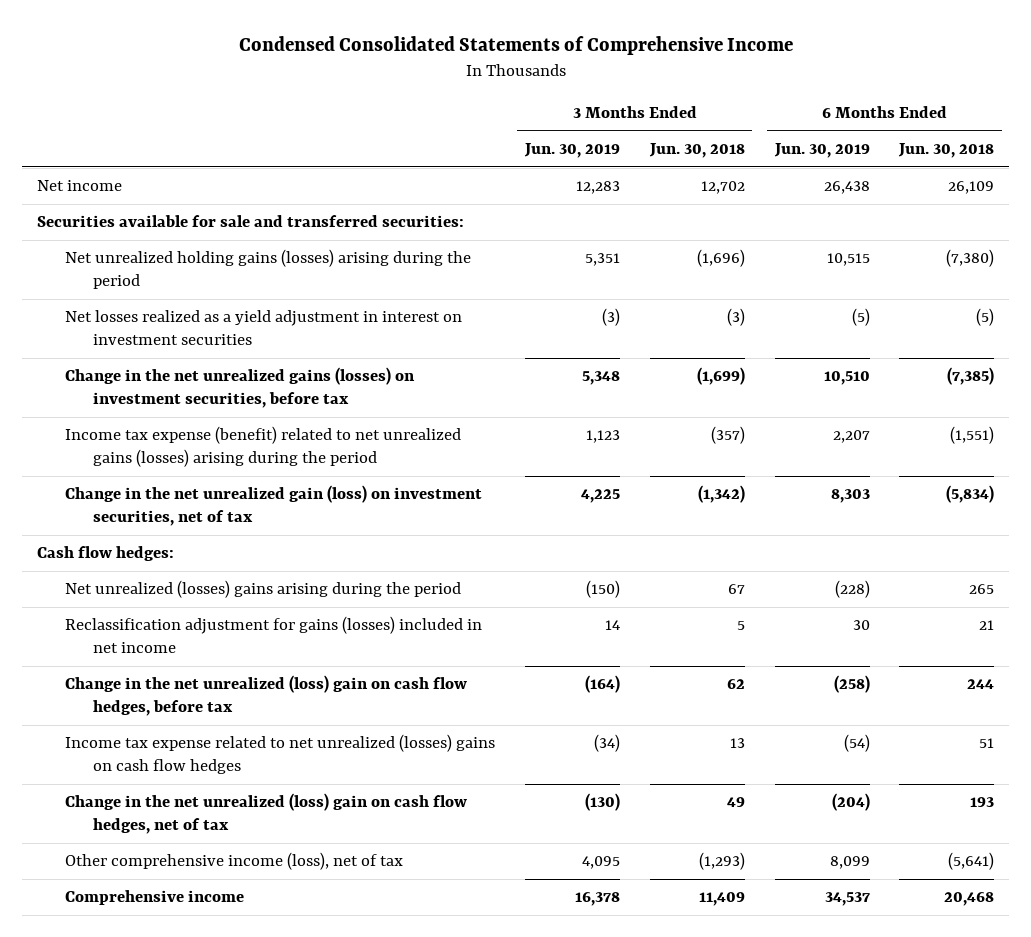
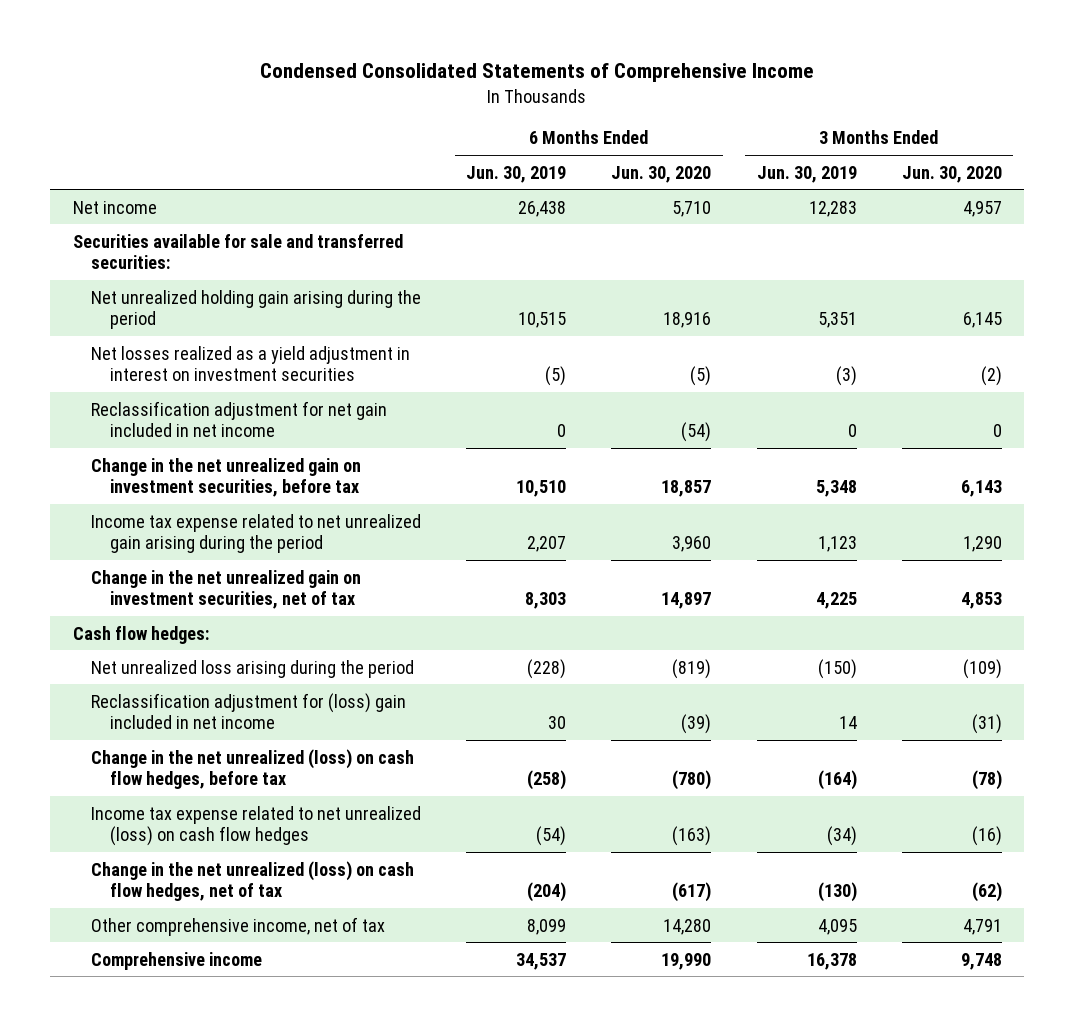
- | 3 Months Ended Jun. 30, 2019 | 3 Months Ended Jun. 30, 2018 | 6 Months Ended Jun. 30, 2019 | 6 Months Ended Jun. 30, 2018
+ | 6 Months Ended Jun. 30, 2019 | 6 Months Ended Jun. 30, 2020 | 3 Months Ended Jun. 30, 2019 | 3 Months Ended Jun. 30, 2020
- Net unrealized holding gains (losses) arising during the period | 5,351 | (1,696) | 10,515 | (7,380)
+ Net unrealized holding gain arising during the period | 10,515 | 18,916 | 5,351 | 6,145
- Change in the net unrealized gains (losses) on investment securities, before tax | 5,348 | (1,699) | 10,510 | (7,385)
- Income tax expense (benefit) related to net unrealized gains (losses) arising during the period | 1,123 | (357) | 2,207 | (1,551)
- Change in the net unrealized gain (loss) on investment securities, net of tax | 4,225 | (1,342) | 8,303 | (5,834)
+ Reclassification adjustment for net gain included in net income | 0 | (54) | 0 | 0
+ Change in the net unrealized gain on investment securities, before tax | 10,510 | 18,857 | 5,348 | 6,143
+ Income tax expense related to net unrealized gain arising during the period | 2,207 | 3,960 | 1,123 | 1,290
+ Change in the net unrealized gain on investment securities, net of tax | 8,303 | 14,897 | 4,225 | 4,853
- Net unrealized (losses) gains arising during the period | (150) | 67 | (228) | 265
- Reclassification adjustment for gains (losses) included in net income | 14 | 5 | 30 | 21
- Change in the net unrealized (loss) gain on cash flow hedges, before tax | (164) | 62 | (258) | 244
- Income tax expense related to net unrealized (losses) gains on cash flow hedges | (34) | 13 | (54) | 51
- Change in the net unrealized (loss) gain on cash flow hedges, net of tax | (130) | 49 | (204) | 193
- Other comprehensive income (loss), net of tax | 4,095 | (1,293) | 8,099 | (5,641)
+ Net unrealized loss arising during the period | (228) | (819) | (150) | (109)
+ Reclassification adjustment for (loss) gain included in net income | 30 | (39) | 14 | (31)
+ Change in the net unrealized (loss) on cash flow hedges, before tax | (258) | (780) | (164) | (78)
+ Income tax expense related to net unrealized (loss) on cash flow hedges | (54) | (163) | (34) | (16)
+ Change in the net unrealized (loss) on cash flow hedges, net of tax | (204) | (617) | (130) | (62)
+ Other comprehensive income, net of tax | 8,099 | 14,280 | 4,095 | 4,791

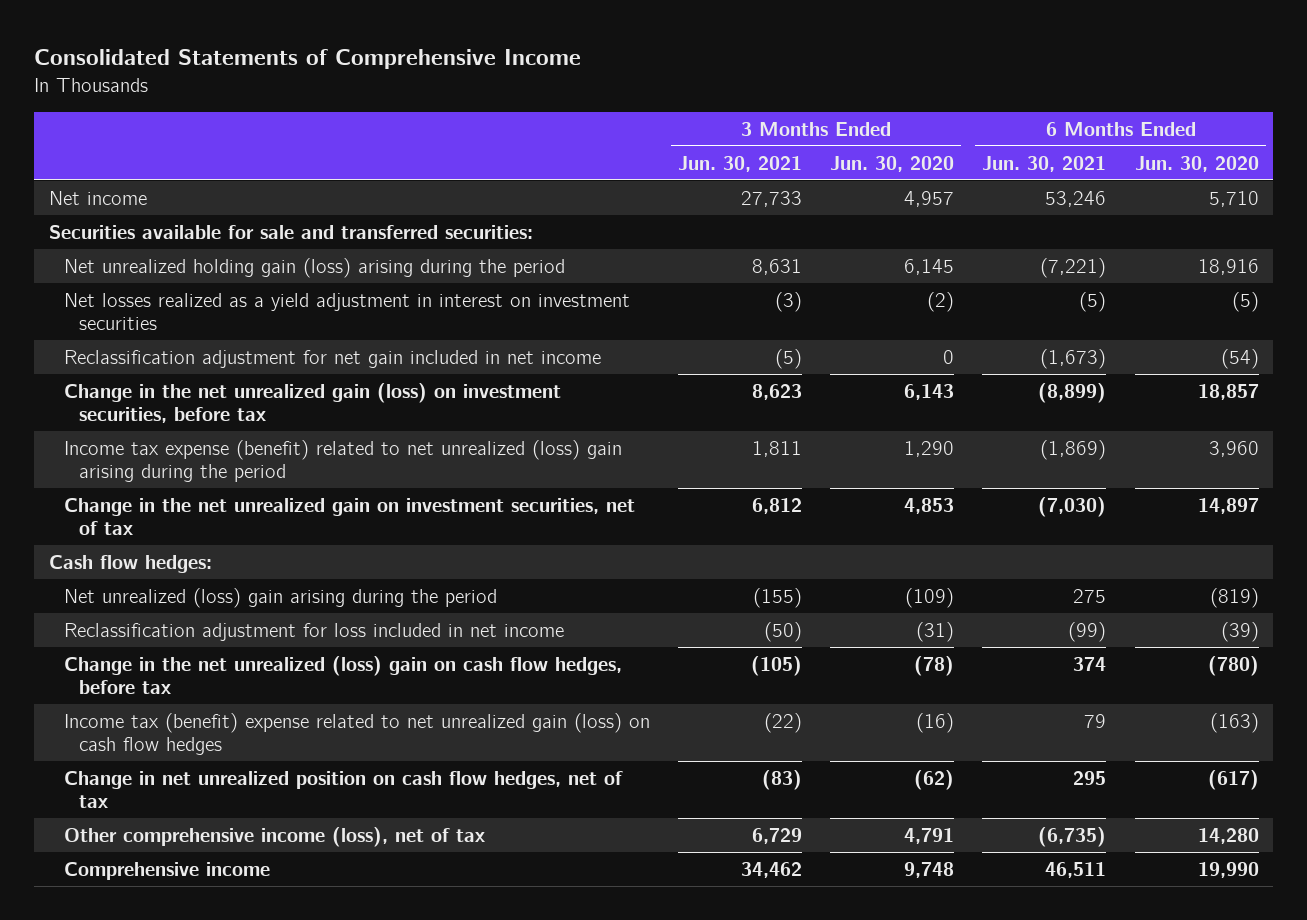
- Condensed Consolidated Statements of Comprehensive Income
+ Consolidated Statements of Comprehensive Income
- | 6 Months Ended Jun. 30, 2019 | 6 Months Ended Jun. 30, 2020 | 3 Months Ended Jun. 30, 2019 | 3 Months Ended Jun. 30, 2020
+ | 3 Months Ended Jun. 30, 2021 | 3 Months Ended Jun. 30, 2020 | 6 Months Ended Jun. 30, 2021 | 6 Months Ended Jun. 30, 2020
- Net unrealized holding gain arising during the period | 10,515 | 18,916 | 5,351 | 6,145
+ Net unrealized holding gain (loss) arising during the period | 8,631 | 6,145 | (7,221) | 18,916
- Change in the net unrealized gain on investment securities, before tax | 10,510 | 18,857 | 5,348 | 6,143
- Income tax expense related to net unrealized gain arising during the period | 2,207 | 3,960 | 1,123 | 1,290
+ Change in the net unrealized gain (loss) on investment securities, before tax | 8,623 | 6,143 | (8,899) | 18,857
+ Income tax expense (benefit) related to net unrealized (loss) gain arising during the period | 1,811 | 1,290 | (1,869) | 3,960
- Net unrealized loss arising during the period | (228) | (819) | (150) | (109)
- Reclassification adjustment for (loss) gain included in net income | 30 | (39) | 14 | (31)
- Change in the net unrealized (loss) on cash flow hedges, before tax | (258) | (780) | (164) | (78)
- Income tax expense related to net unrealized (loss) on cash flow hedges | (54) | (163) | (34) | (16)
- Change in the net unrealized (loss) on cash flow hedges, net of tax | (204) | (617) | (130) | (62)
- Other comprehensive income, net of tax | 8,099 | 14,280 | 4,095 | 4,791
+ Net unrealized (loss) gain arising during the period | (155) | (109) | 275 | (819)
+ Reclassification adjustment for loss included in net income | (50) | (31) | (99) | (39)
+ Change in the net unrealized (loss) gain on cash flow hedges, before tax | (105) | (78) | 374 | (780)
+ Income tax (benefit) expense related to net unrealized gain (loss) on cash flow hedges | (22) | (16) | 79 | (163)
+ Change in net unrealized position on cash flow hedges, net of tax | (83) | (62) | 295 | (617)
+ Other comprehensive income (loss), net of tax | 6,729 | 4,791 | (6,735) | 14,280

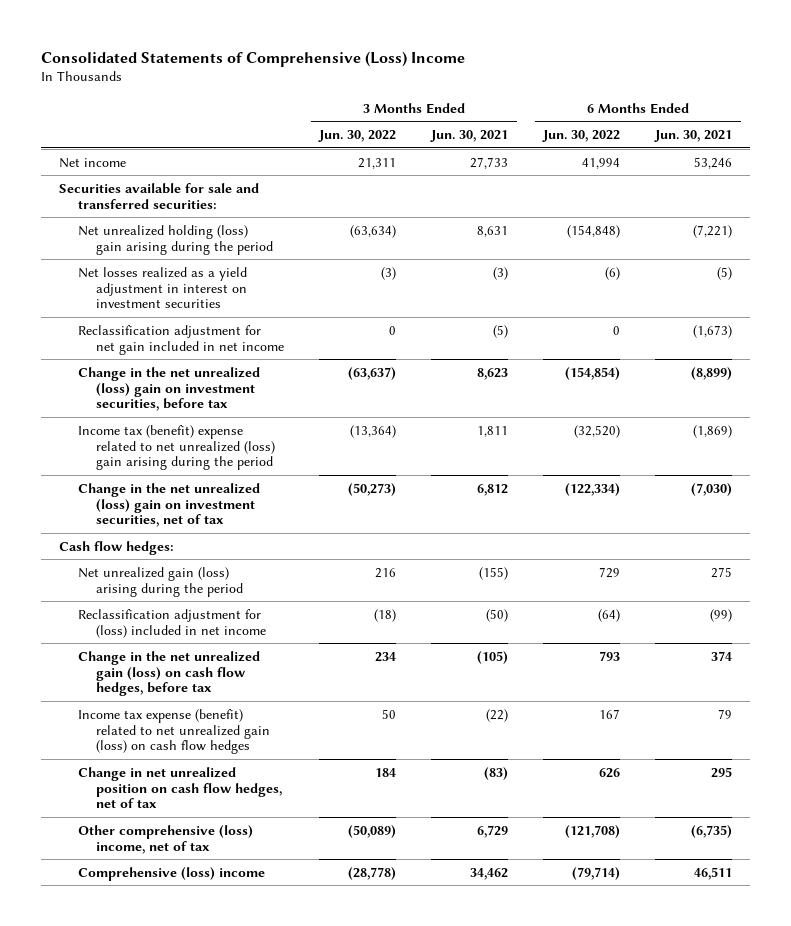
- Consolidated Statements of Comprehensive Income
+ Consolidated Statements of Comprehensive (Loss) Income
- | 3 Months Ended Jun. 30, 2021 | 3 Months Ended Jun. 30, 2020 | 6 Months Ended Jun. 30, 2021 | 6 Months Ended Jun. 30, 2020
+ | 3 Months Ended Jun. 30, 2022 | 3 Months Ended Jun. 30, 2021 | 6 Months Ended Jun. 30, 2022 | 6 Months Ended Jun. 30, 2021
- Net unrealized holding gain (loss) arising during the period | 8,631 | 6,145 | (7,221) | 18,916
+ Net unrealized holding (loss) gain arising during the period | (63,634) | 8,631 | (154,848) | (7,221)
- Change in the net unrealized gain (loss) on investment securities, before tax | 8,623 | 6,143 | (8,899) | 18,857
- Income tax expense (benefit) related to net unrealized (loss) gain arising during the period | 1,811 | 1,290 | (1,869) | 3,960
- Change in the net unrealized gain on investment securities, net of tax | 6,812 | 4,853 | (7,030) | 14,897
+ Change in the net unrealized (loss) gain on investment securities, before tax | (63,637) | 8,623 | (154,854) | (8,899)
+ Income tax (benefit) expense related to net unrealized (loss) gain arising during the period | (13,364) | 1,811 | (32,520) | (1,869)
+ Change in the net unrealized (loss) gain on investment securities, net of tax | (50,273) | 6,812 | (122,334) | (7,030)
- Net unrealized (loss) gain arising during the period | (155) | (109) | 275 | (819)
- Reclassification adjustment for loss included in net income | (50) | (31) | (99) | (39)
- Change in the net unrealized (loss) gain on cash flow hedges, before tax | (105) | (78) | 374 | (780)
- Income tax (benefit) expense related to net unrealized gain (loss) on cash flow hedges | (22) | (16) | 79 | (163)
+ Net unrealized gain (loss) arising during the period | 216 | (155) | 729 | 275
+ Reclassification adjustment for (loss) included in net income | (18) | (50) | (64) | (99)
+ Change in the net unrealized gain (loss) on cash flow hedges, before tax | 234 | (105) | 793 | 374
+ Income tax expense (benefit) related to net unrealized gain (loss) on cash flow hedges | 50 | (22) | 167 | 79
- Other comprehensive income (loss), net of tax | 6,729 | 4,791 | (6,735) | 14,280
- Comprehensive income | 34,462 | 9,748 | 46,511 | 19,990
+ Other comprehensive (loss) income, net of tax | (50,089) | 6,729 | (121,708) | (6,735)
+ Comprehensive (loss) income | (28,778) | 34,462 | (79,714) | 46,511

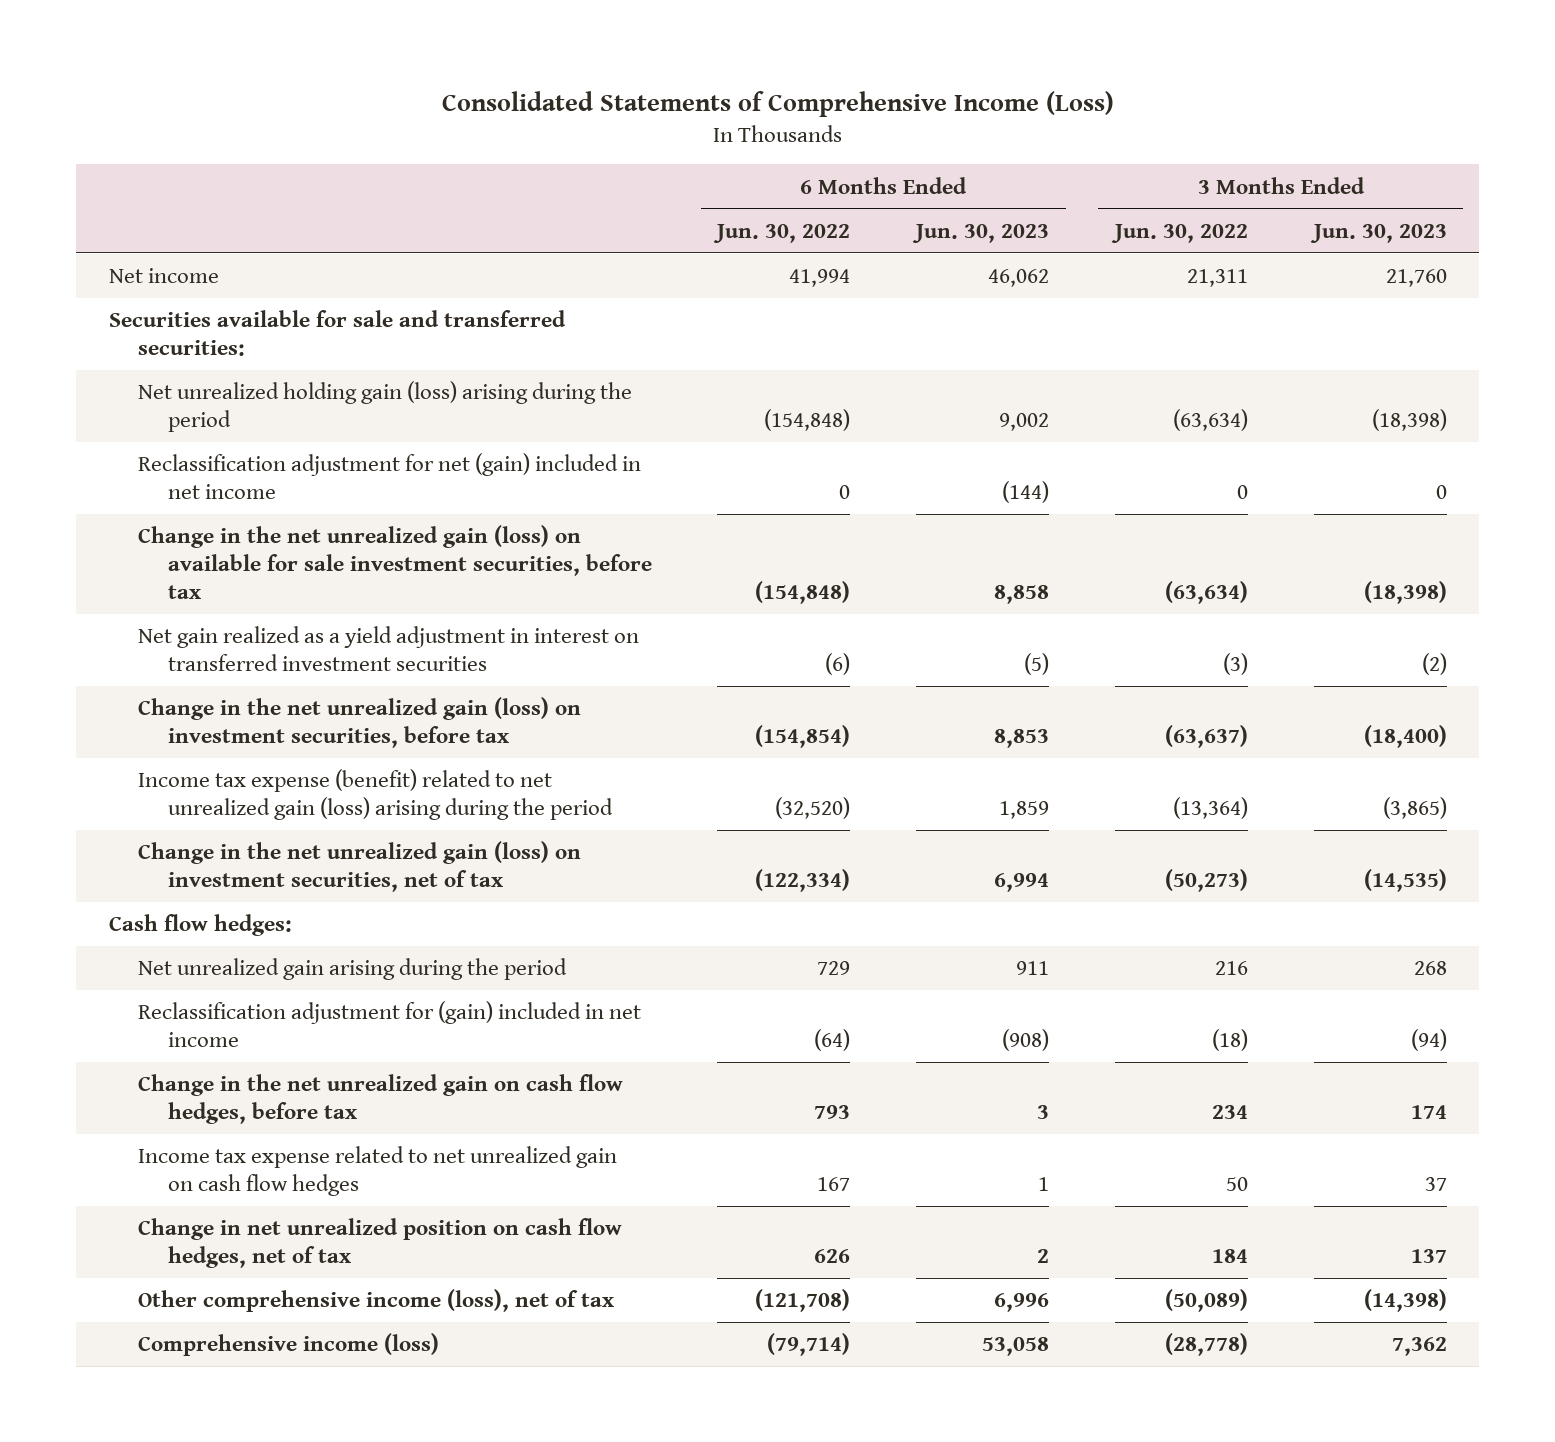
- Consolidated Statements of Comprehensive (Loss) Income
+ Consolidated Statements of Comprehensive Income (Loss)
- | 3 Months Ended Jun. 30, 2022 | 3 Months Ended Jun. 30, 2021 | 6 Months Ended Jun. 30, 2022 | 6 Months Ended Jun. 30, 2021
+ | 6 Months Ended Jun. 30, 2022 | 6 Months Ended Jun. 30, 2023 | 3 Months Ended Jun. 30, 2022 | 3 Months Ended Jun. 30, 2023
- Net unrealized holding (loss) gain arising during the period | (63,634) | 8,631 | (154,848) | (7,221)
- Net losses realized as a yield adjustment in interest on investment securities | (3) | (3) | (6) | (5)
- Reclassification adjustment for net gain included in net income | 0 | (5) | 0 | (1,673)
- Change in the net unrealized (loss) gain on investment securities, before tax | (63,637) | 8,623 | (154,854) | (8,899)
- Income tax (benefit) expense related to net unrealized (loss) gain arising during the period | (13,364) | 1,811 | (32,520) | (1,869)
- Change in the net unrealized (loss) gain on investment securities, net of tax | (50,273) | 6,812 | (122,334) | (7,030)
+ Net unrealized holding gain (loss) arising during the period | (154,848) | 9,002 | (63,634) | (18,398)
+ Reclassification adjustment for net (gain) included in net income | 0 | (144) | 0 | 0
+ Change in the net unrealized gain (loss) on available for sale investment securities, before tax | (154,848) | 8,858 | (63,634) | (18,398)
+ Net gain realized as a yield adjustment in interest on transferred investment securities | (6) | (5) | (3) | (2)
+ Change in the net unrealized gain (loss) on investment securities, before tax | (154,854) | 8,853 | (63,637) | (18,400)
+ Income tax expense (benefit) related to net unrealized gain (loss) arising during the period | (32,520) | 1,859 | (13,364) | (3,865)
+ Change in the net unrealized gain (loss) on investment securities, net of tax | (122,334) | 6,994 | (50,273) | (14,535)
- Net unrealized gain (loss) arising during the period | 216 | (155) | 729 | 275
- Reclassification adjustment for (loss) included in net income | (18) | (50) | (64) | (99)
- Change in the net unrealized gain (loss) on cash flow hedges, before tax | 234 | (105) | 793 | 374
- Income tax expense (benefit) related to net unrealized gain (loss) on cash flow hedges | 50 | (22) | 167 | 79
+ Net unrealized gain arising during the period | 729 | 911 | 216 | 268
+ Reclassification adjustment for (gain) included in net income | (64) | (908) | (18) | (94)
+ Change in the net unrealized gain on cash flow hedges, before tax | 793 | 3 | 234 | 174
+ Income tax expense related to net unrealized gain on cash flow hedges | 167 | 1 | 50 | 37
- Other comprehensive (loss) income, net of tax | (50,089) | 6,729 | (121,708) | (6,735)
- Comprehensive (loss) income | (28,778) | 34,462 | (79,714) | 46,511
+ Other comprehensive income (loss), net of tax | (121,708) | 6,996 | (50,089) | (14,398)
+ Comprehensive income (loss) | (79,714) | 53,058 | (28,778) | 7,362

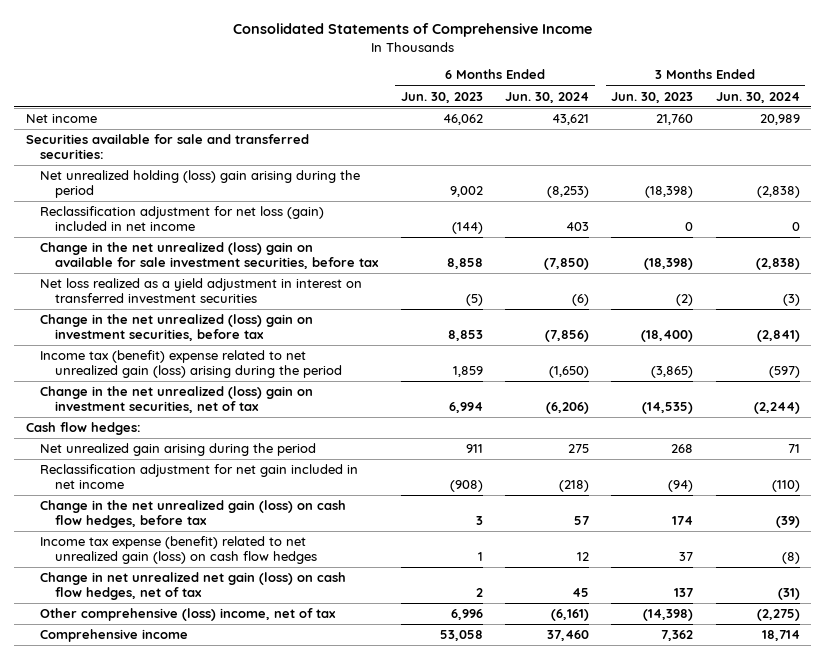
- Consolidated Statements of Comprehensive Income (Loss)
+ Consolidated Statements of Comprehensive Income
- | 6 Months Ended Jun. 30, 2022 | 6 Months Ended Jun. 30, 2023 | 3 Months Ended Jun. 30, 2022 | 3 Months Ended Jun. 30, 2023
+ | 6 Months Ended Jun. 30, 2023 | 6 Months Ended Jun. 30, 2024 | 3 Months Ended Jun. 30, 2023 | 3 Months Ended Jun. 30, 2024
- Net unrealized holding gain (loss) arising during the period | (154,848) | 9,002 | (63,634) | (18,398)
- Reclassification adjustment for net (gain) included in net income | 0 | (144) | 0 | 0
- Change in the net unrealized gain (loss) on available for sale investment securities, before tax | (154,848) | 8,858 | (63,634) | (18,398)
- Net gain realized as a yield adjustment in interest on transferred investment securities | (6) | (5) | (3) | (2)
- Change in the net unrealized gain (loss) on investment securities, before tax | (154,854) | 8,853 | (63,637) | (18,400)
- Income tax expense (benefit) related to net unrealized gain (loss) arising during the period | (32,520) | 1,859 | (13,364) | (3,865)
- Change in the net unrealized gain (loss) on investment securities, net of tax | (122,334) | 6,994 | (50,273) | (14,535)
+ Net unrealized holding (loss) gain arising during the period | 9,002 | (8,253) | (18,398) | (2,838)
+ Reclassification adjustment for net loss (gain) included in net income | (144) | 403 | 0 | 0
+ Change in the net unrealized (loss) gain on available for sale investment securities, before tax | 8,858 | (7,850) | (18,398) | (2,838)
+ Net loss realized as a yield adjustment in interest on transferred investment securities | (5) | (6) | (2) | (3)
+ Change in the net unrealized (loss) gain on investment securities, before tax | 8,853 | (7,856) | (18,400) | (2,841)
+ Income tax (benefit) expense related to net unrealized gain (loss) arising during the period | 1,859 | (1,650) | (3,865) | (597)
+ Change in the net unrealized (loss) gain on investment securities, net of tax | 6,994 | (6,206) | (14,535) | (2,244)
- Reclassification adjustment for (gain) included in net income | (64) | (908) | (18) | (94)
- Change in the net unrealized gain on cash flow hedges, before tax | 793 | 3 | 234 | 174
- Income tax expense related to net unrealized gain on cash flow hedges | 167 | 1 | 50 | 37
- Change in net unrealized position on cash flow hedges, net of tax | 626 | 2 | 184 | 137
- Other comprehensive income (loss), net of tax | (121,708) | 6,996 | (50,089) | (14,398)
- Comprehensive income (loss) | (79,714) | 53,058 | (28,778) | 7,362
+ Reclassification adjustment for net gain included in net income | (908) | (218) | (94) | (110)
+ Change in the net unrealized gain (loss) on cash flow hedges, before tax | 3 | 57 | 174 | (39)
+ Income tax expense (benefit) related to net unrealized gain (loss) on cash flow hedges | 1 | 12 | 37 | (8)
+ Change in net unrealized net gain (loss) on cash flow hedges, net of tax | 2 | 45 | 137 | (31)
+ Other comprehensive (loss) income, net of tax | 6,996 | (6,161) | (14,398) | (2,275)
+ Comprehensive income | 53,058 | 37,460 | 7,362 | 18,714

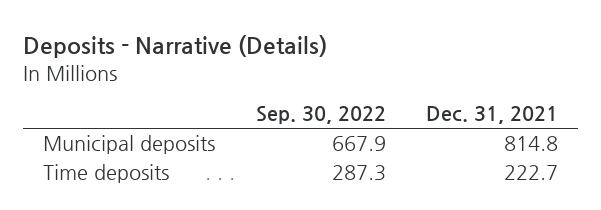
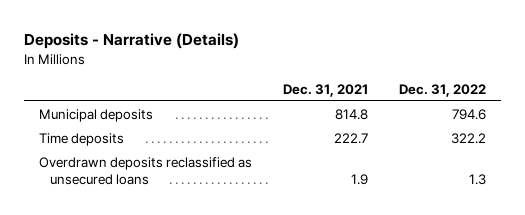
- | Sep. 30, 2022 | Dec. 31, 2021
+ | Dec. 31, 2021 | Dec. 31, 2022
+ Overdrawn deposits reclassified as unsecured loans | 1.9 | 1.3

